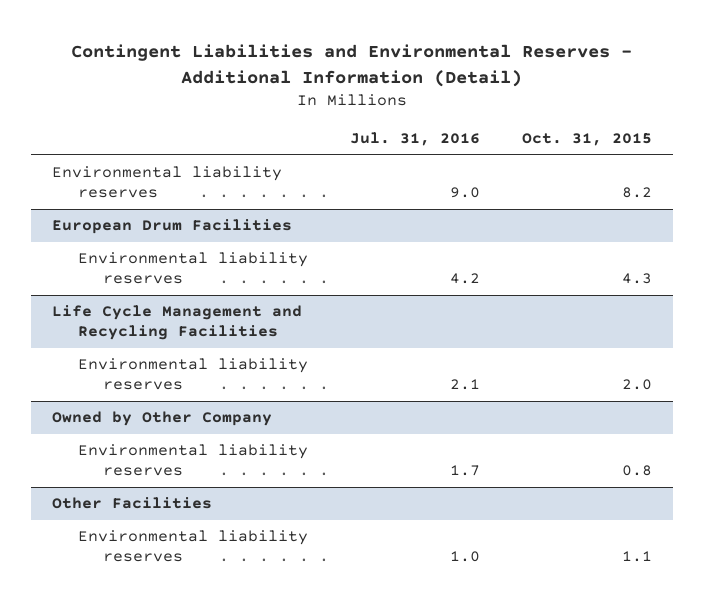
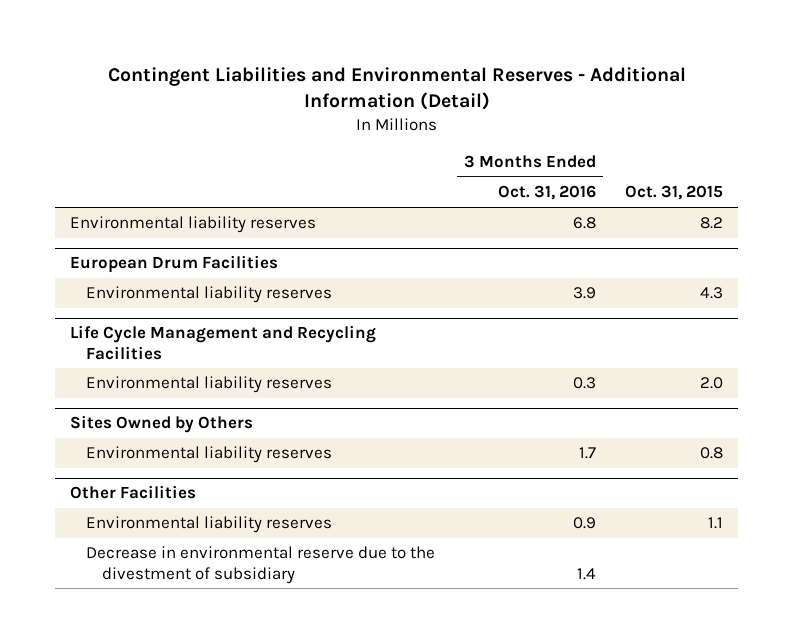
- | Jul. 31, 2016 | Oct. 31, 2015
+ | 3 Months Ended Oct. 31, 2016 | Oct. 31, 2015
- Owned by Other Company
+ Sites Owned by Others
@ Other Facilities
+ Decrease in environmental reserve due to the divestment of subsidiary | 1.4 |

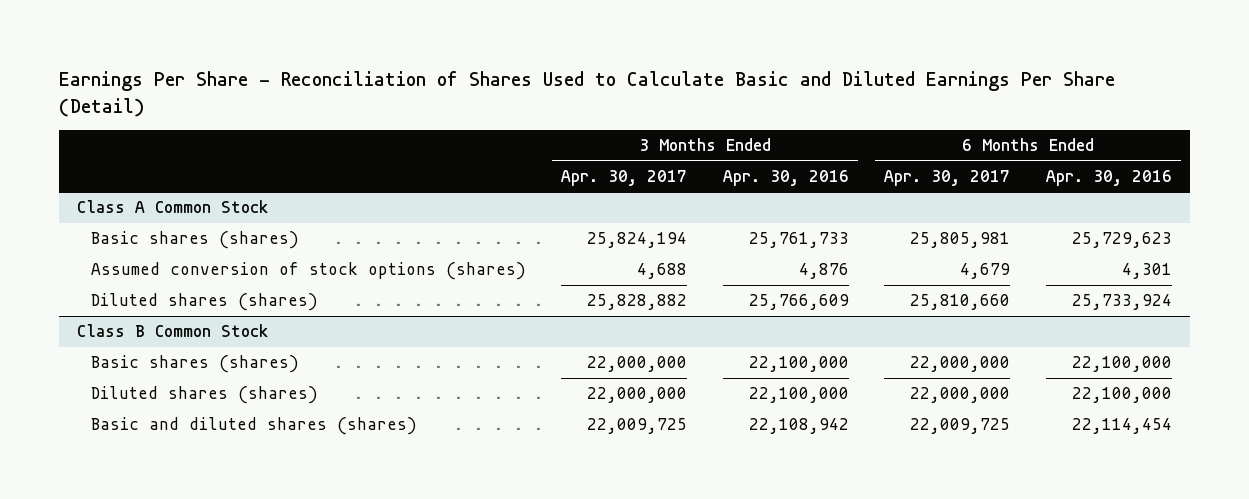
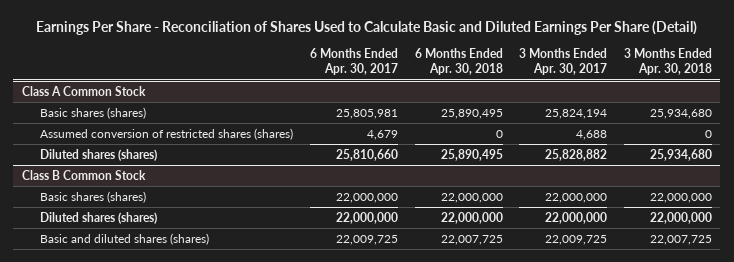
- | 3 Months Ended Apr. 30, 2017 | 3 Months Ended Apr. 30, 2016 | 6 Months Ended Apr. 30, 2017 | 6 Months Ended Apr. 30, 2016
+ | 6 Months Ended Apr. 30, 2017 | 6 Months Ended Apr. 30, 2018 | 3 Months Ended Apr. 30, 2017 | 3 Months Ended Apr. 30, 2018
@ Class A Common Stock
- Assumed conversion of stock options (shares) | 4,688 | 4,876 | 4,679 | 4,301
+ Assumed conversion of restricted shares (shares) | 4,679 | 0 | 4,688 | 0

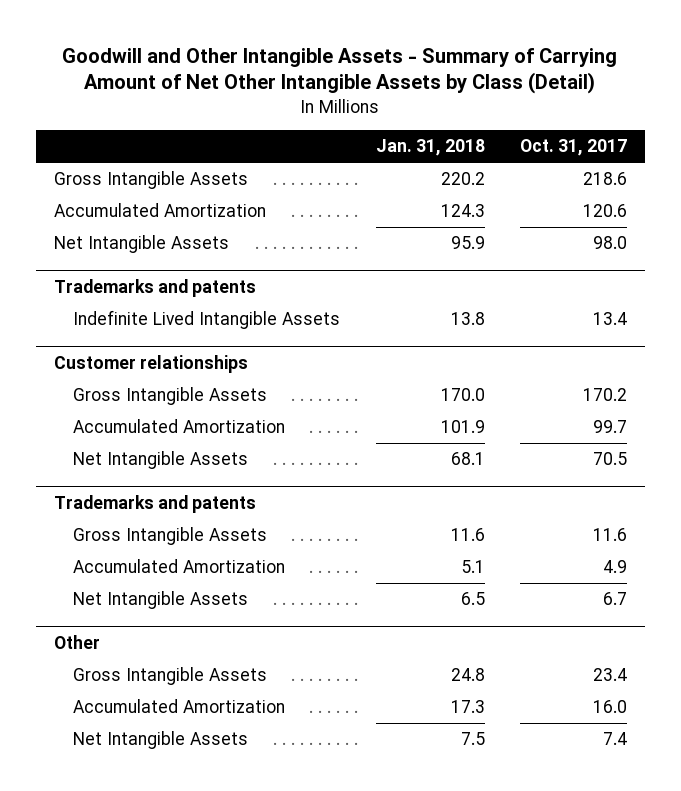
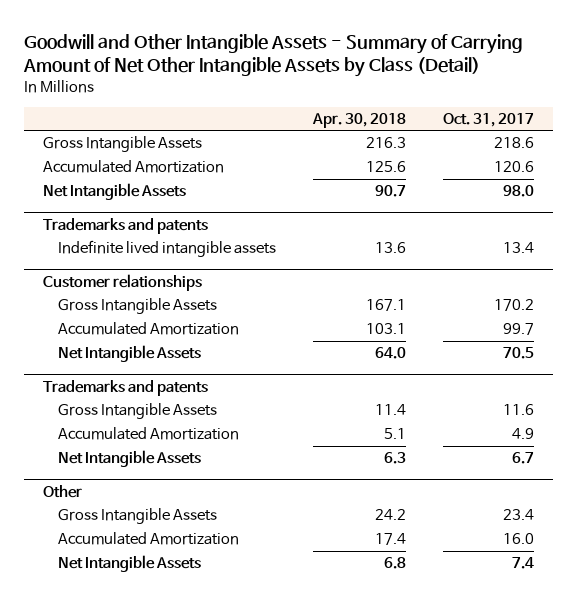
- | Jan. 31, 2018 | Oct. 31, 2017
+ | Apr. 30, 2018 | Oct. 31, 2017
@ Trademarks and patents
- Indefinite Lived Intangible Assets | 13.8 | 13.4
+ Indefinite lived intangible assets | 13.6 | 13.4

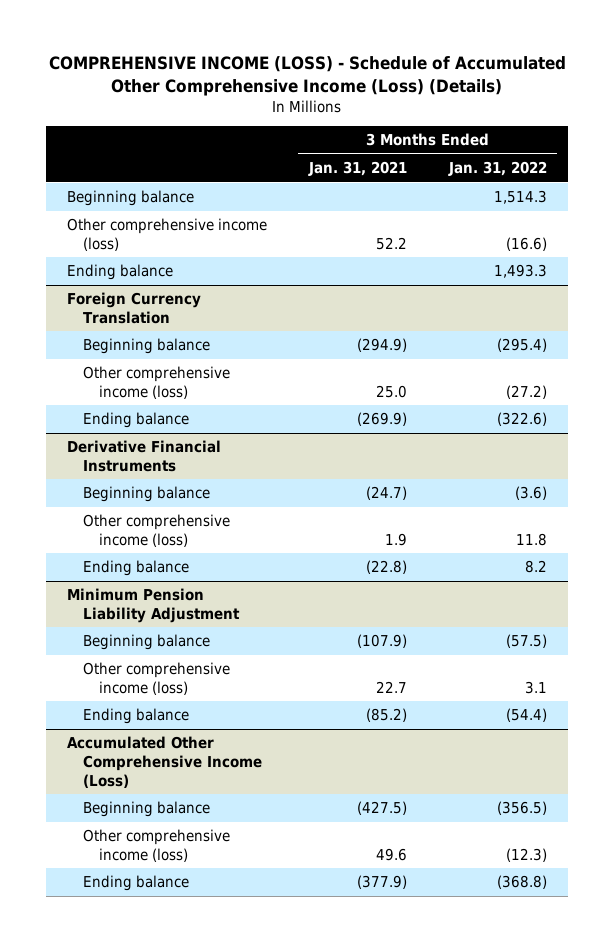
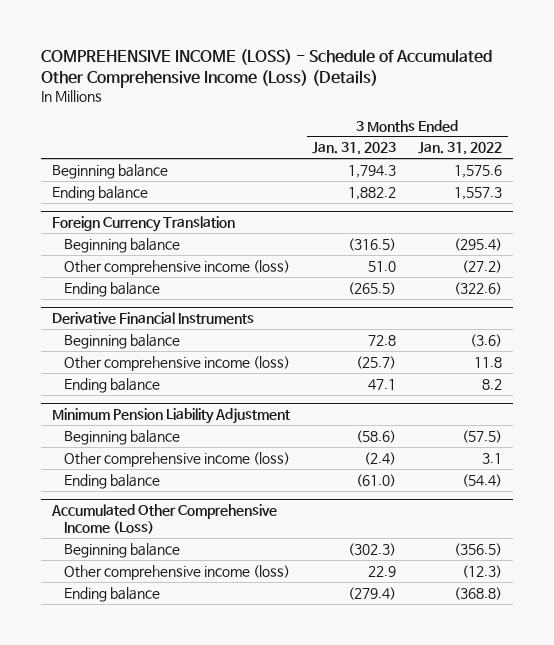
- | 3 Months Ended Jan. 31, 2021 | 3 Months Ended Jan. 31, 2022
+ | 3 Months Ended Jan. 31, 2023 | 3 Months Ended Jan. 31, 2022
- Beginning balance | | 1,514.3
- Other comprehensive income (loss) | 52.2 | (16.6)
- Ending balance | | 1,493.3
+ Beginning balance | 1,794.3 | 1,575.6
+ Ending balance | 1,882.2 | 1,557.3

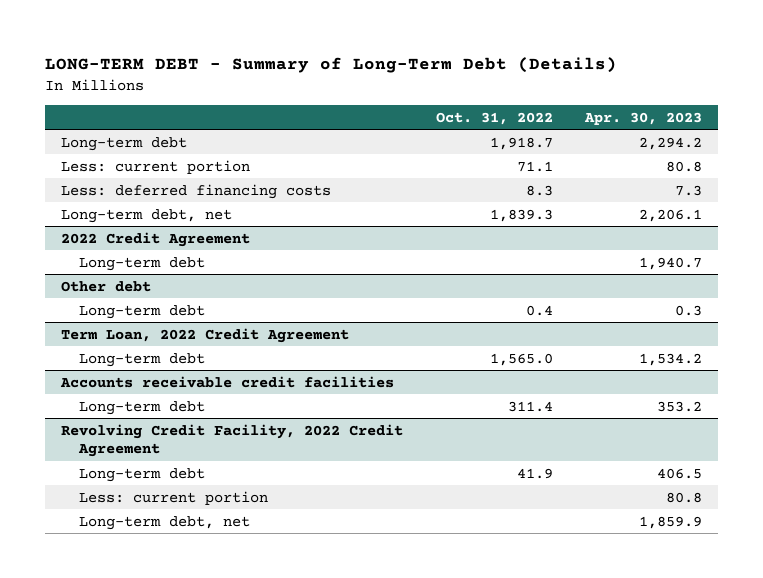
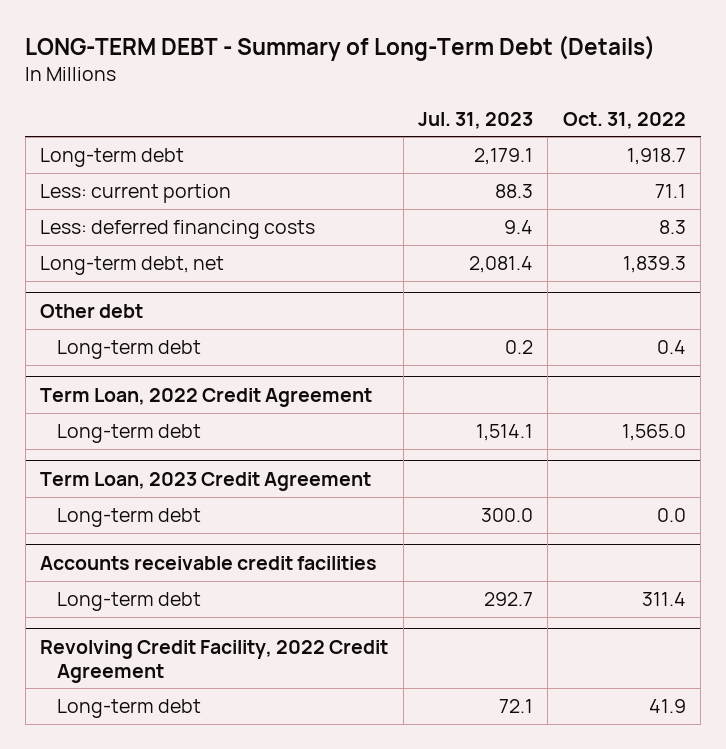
- | Oct. 31, 2022 | Apr. 30, 2023
+ | Jul. 31, 2023 | Oct. 31, 2022
- 2022 Credit Agreement
- Long-term debt | | 1,940.7
+ Term Loan, 2023 Credit Agreement
+ Long-term debt | 300.0 | 0.0
@ Revolving Credit Facility, 2022 Credit Agreement
- Less: current portion | | 80.8
- Long-term debt, net | | 1,859.9

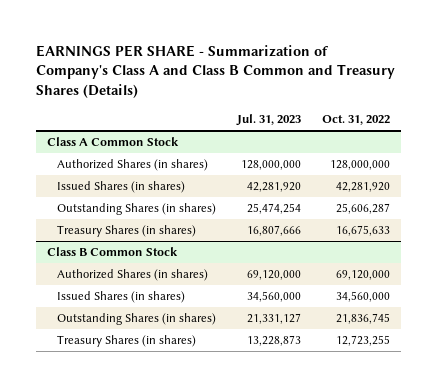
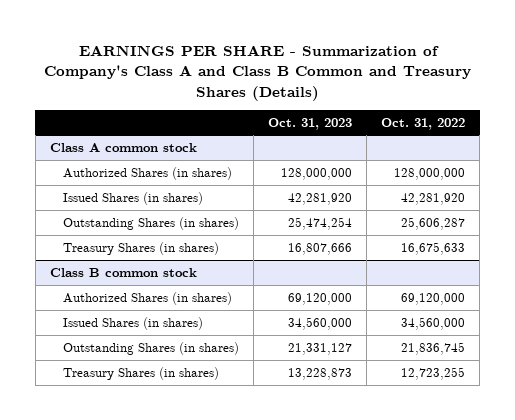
- | Jul. 31, 2023 | Oct. 31, 2022
+ | Oct. 31, 2023 | Oct. 31, 2022
- Class A Common Stock
+ Class A common stock
- Class B Common Stock
+ Class B common stock

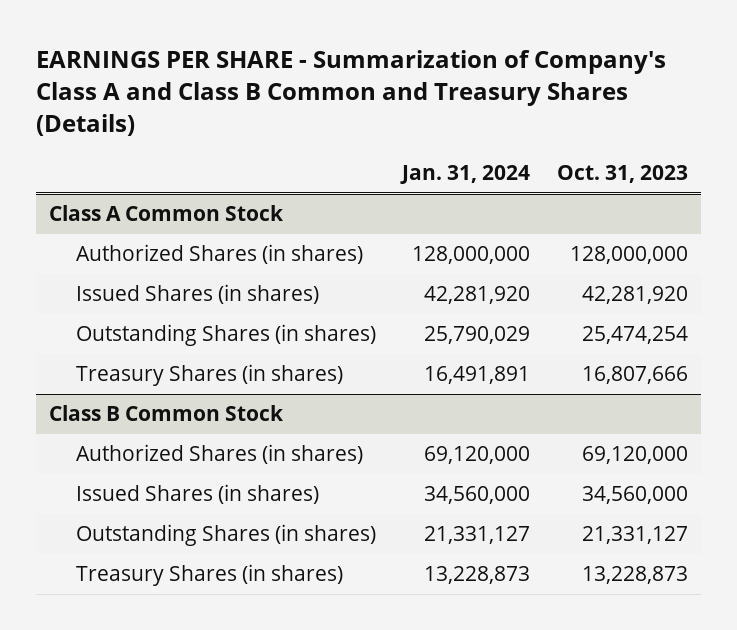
- | Oct. 31, 2023 | Oct. 31, 2022
+ | Jan. 31, 2024 | Oct. 31, 2023
- Class A common stock
+ Class A Common Stock
- Class B common stock
+ Class B Common Stock

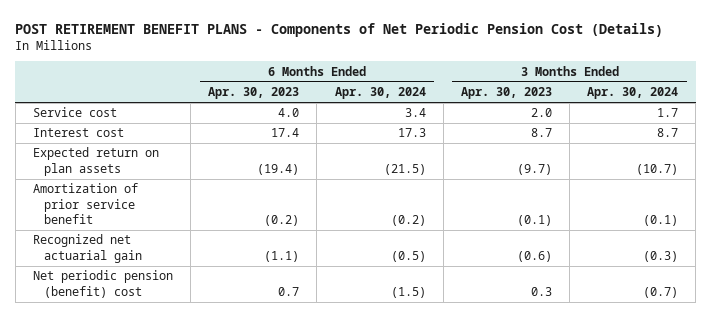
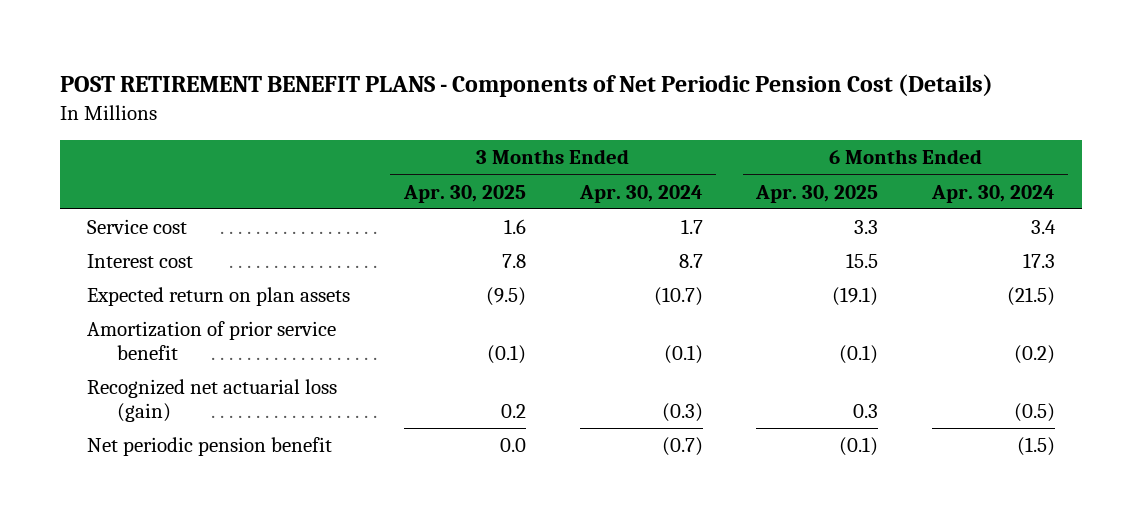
- | 6 Months Ended Apr. 30, 2023 | 6 Months Ended Apr. 30, 2024 | 3 Months Ended Apr. 30, 2023 | 3 Months Ended Apr. 30, 2024
+ | 3 Months Ended Apr. 30, 2025 | 3 Months Ended Apr. 30, 2024 | 6 Months Ended Apr. 30, 2025 | 6 Months Ended Apr. 30, 2024
- Recognized net actuarial gain | (1.1) | (0.5) | (0.6) | (0.3)
- Net periodic pension (benefit) cost | 0.7 | (1.5) | 0.3 | (0.7)
+ Recognized net actuarial loss (gain) | 0.2 | (0.3) | 0.3 | (0.5)
+ Net periodic pension benefit | 0.0 | (0.7) | (0.1) | (1.5)

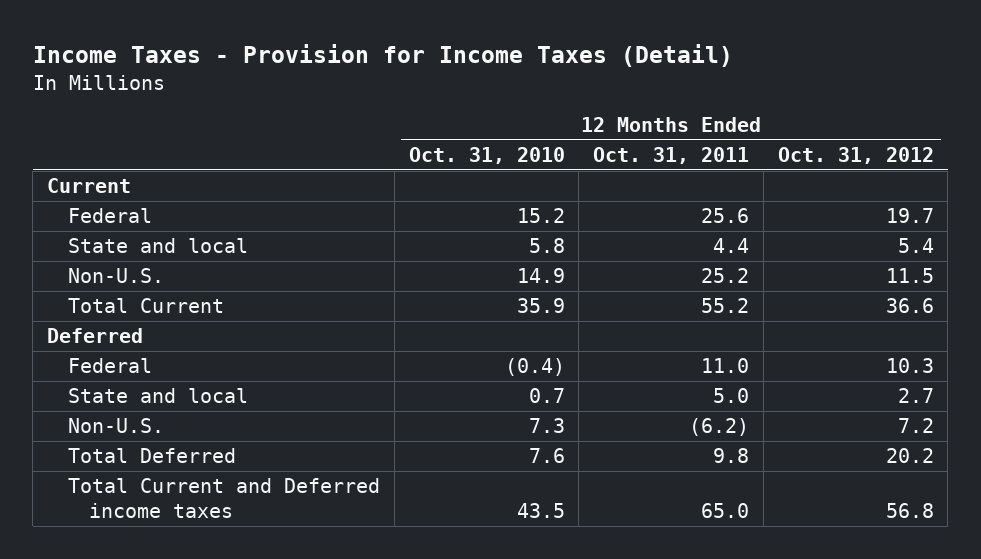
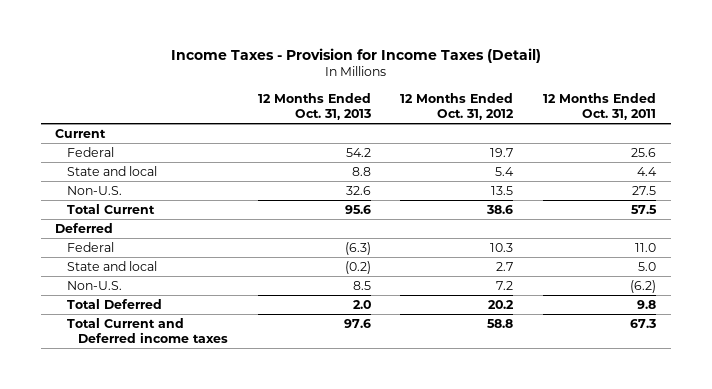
- | 12 Months Ended Oct. 31, 2010 | 12 Months Ended Oct. 31, 2011 | 12 Months Ended Oct. 31, 2012
+ | 12 Months Ended Oct. 31, 2013 | 12 Months Ended Oct. 31, 2012 | 12 Months Ended Oct. 31, 2011
- Non-U.S. | 14.9 | 25.2 | 11.5
- Total Current | 35.9 | 55.2 | 36.6
+ Non-U.S. | 32.6 | 13.5 | 27.5
+ Total Current | 95.6 | 38.6 | 57.5
- Total Current and Deferred income taxes | 43.5 | 65.0 | 56.8
+ Total Current and Deferred income taxes | 97.6 | 58.8 | 67.3

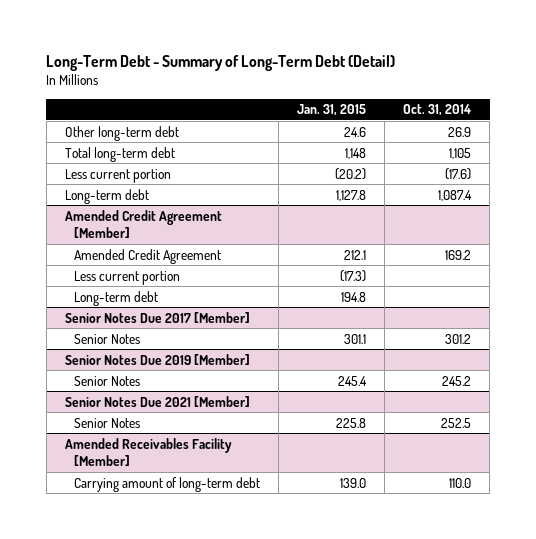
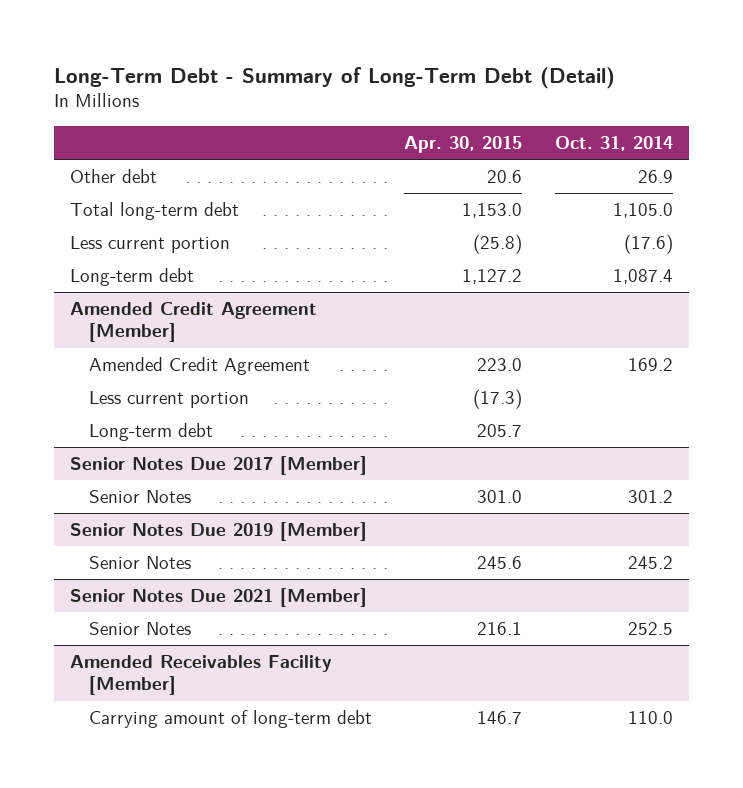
- | Jan. 31, 2015 | Oct. 31, 2014
+ | Apr. 30, 2015 | Oct. 31, 2014
- Other long-term debt | 24.6 | 26.9
- Total long-term debt | 1,148 | 1,105
+ Other debt | 20.6 | 26.9
+ Total long-term debt | 1,153.0 | 1,105.0

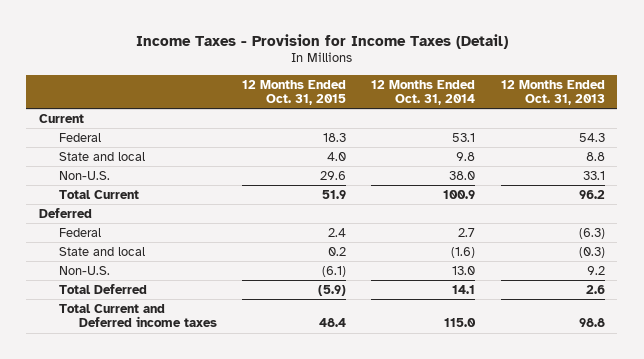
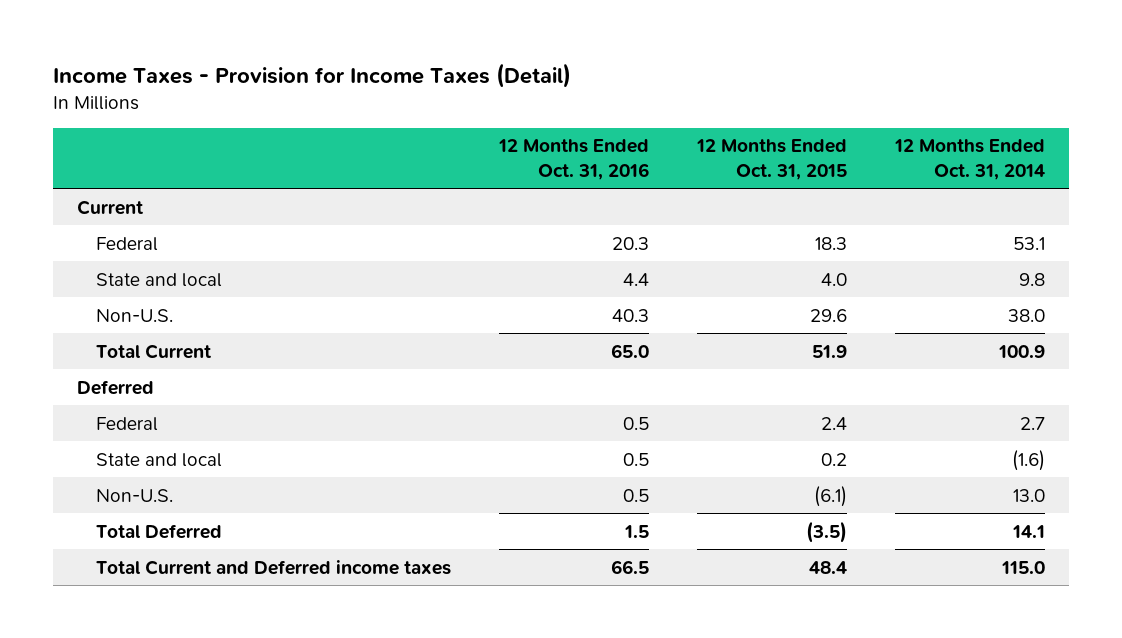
- | 12 Months Ended Oct. 31, 2015 | 12 Months Ended Oct. 31, 2014 | 12 Months Ended Oct. 31, 2013
+ | 12 Months Ended Oct. 31, 2016 | 12 Months Ended Oct. 31, 2015 | 12 Months Ended Oct. 31, 2014
- Total Deferred | (5.9) | 14.1 | 2.6
+ Total Deferred | 1.5 | (3.5) | 14.1

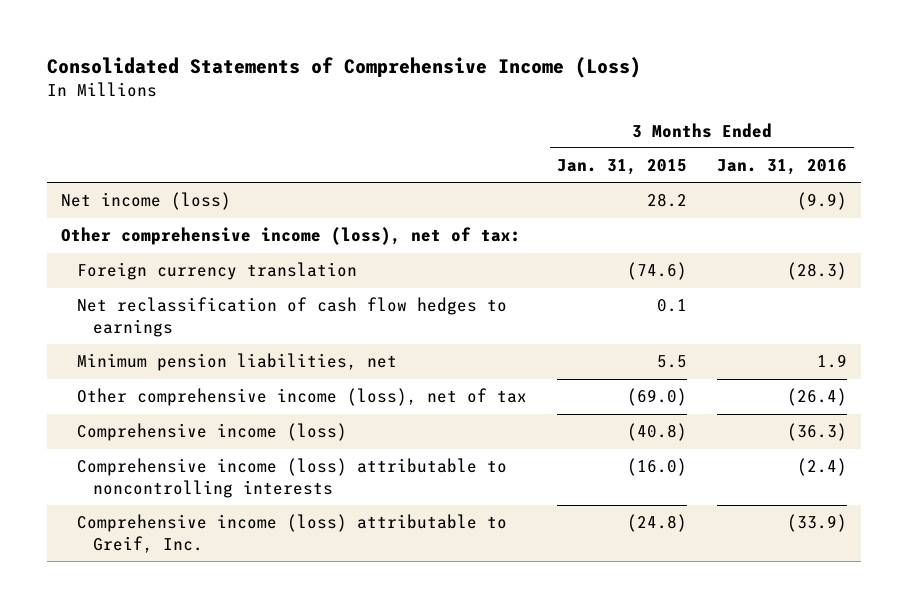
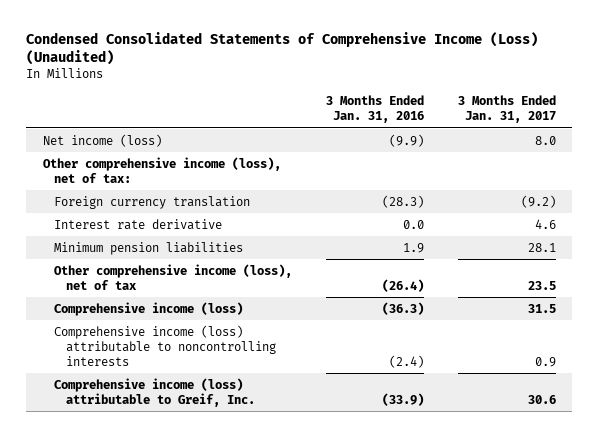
- Consolidated Statements of Comprehensive Income (Loss)
+ Condensed Consolidated Statements of Comprehensive Income (Loss) (Unaudited)
- | 3 Months Ended Jan. 31, 2015 | 3 Months Ended Jan. 31, 2016
+ | 3 Months Ended Jan. 31, 2016 | 3 Months Ended Jan. 31, 2017
- Net reclassification of cash flow hedges to earnings | 0.1 |
- Minimum pension liabilities, net | 5.5 | 1.9
+ Interest rate derivative | 0.0 | 4.6
+ Minimum pension liabilities | 1.9 | 28.1

